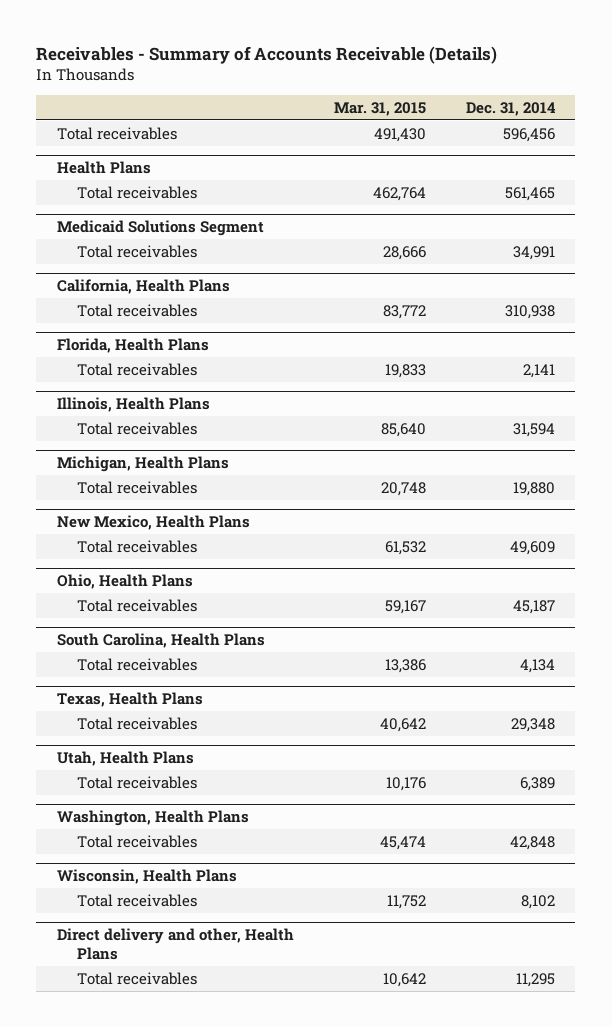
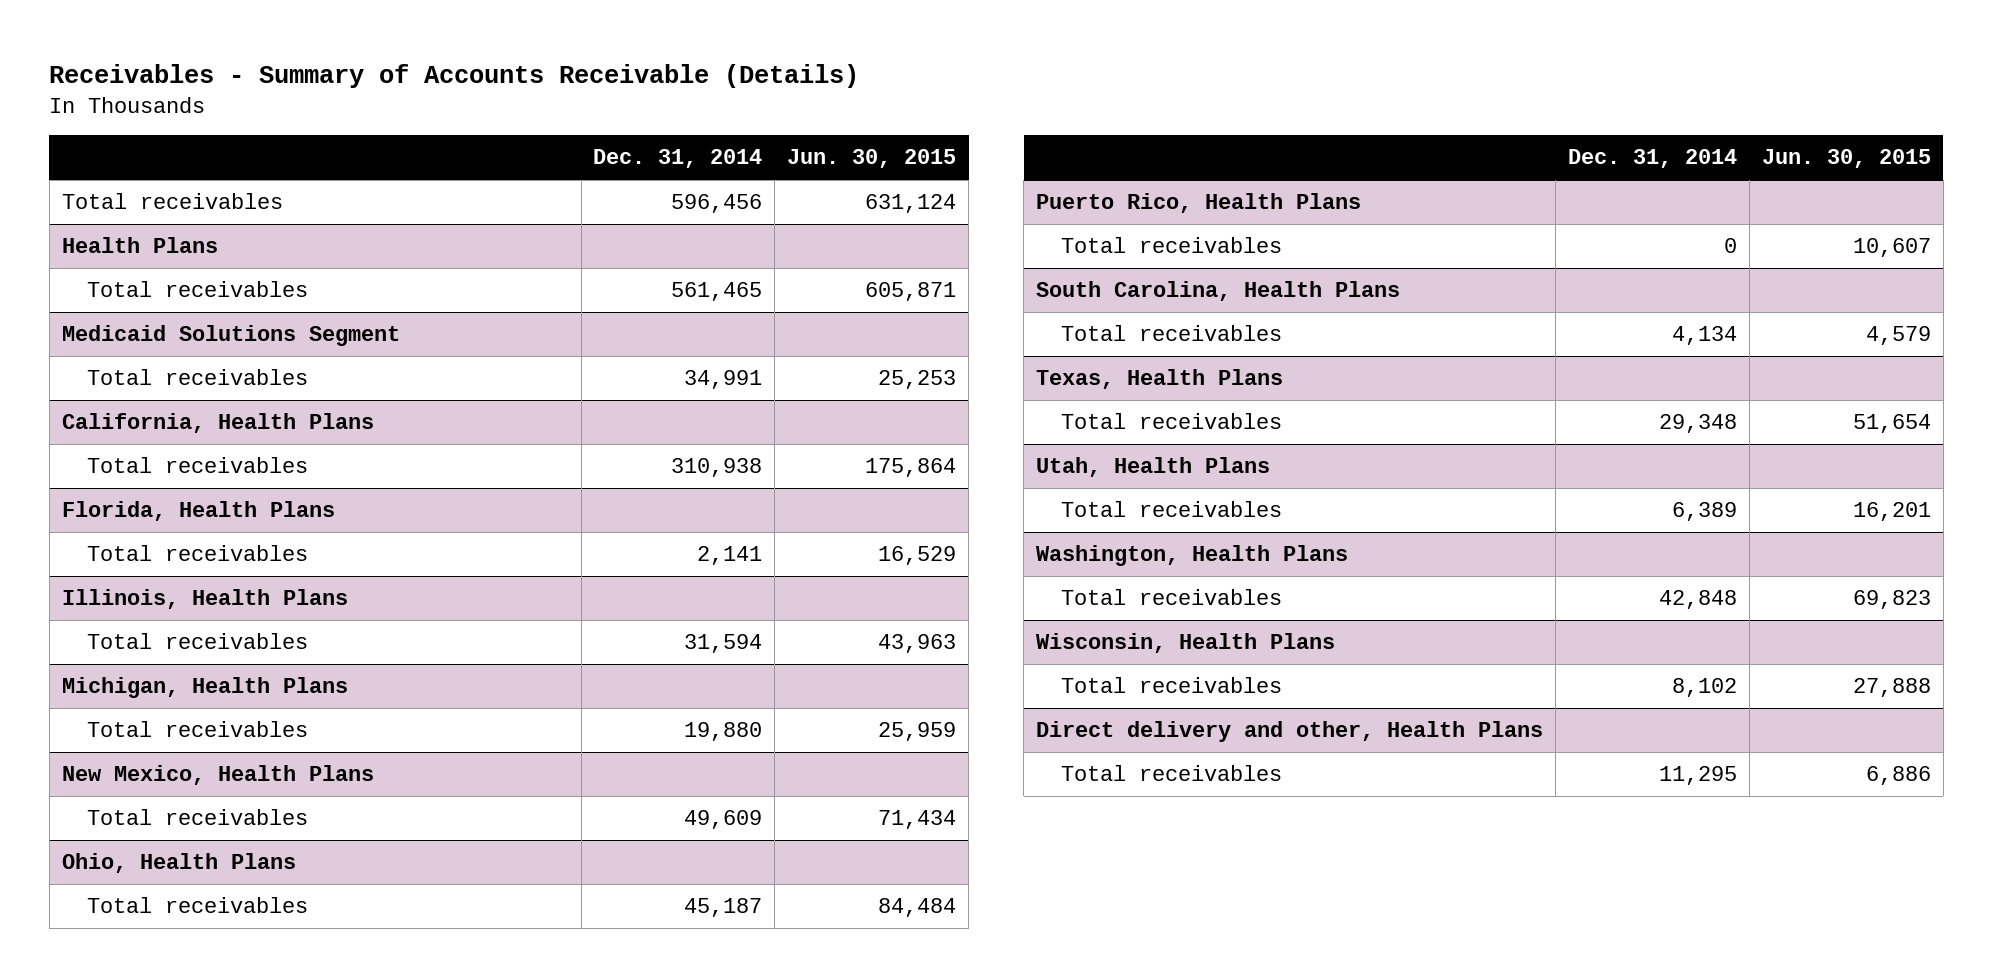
- | Mar. 31, 2015 | Dec. 31, 2014
+ | Dec. 31, 2014 | Jun. 30, 2015
+ Puerto Rico, Health Plans
+ Total receivables | 0 | 10,607

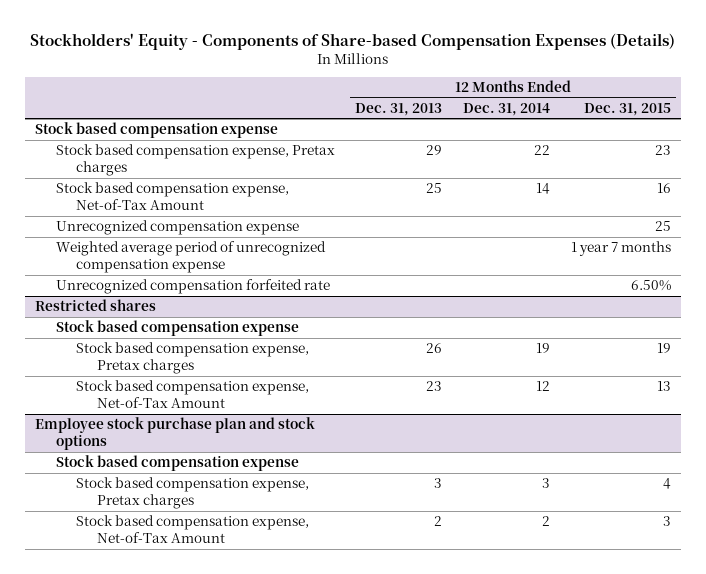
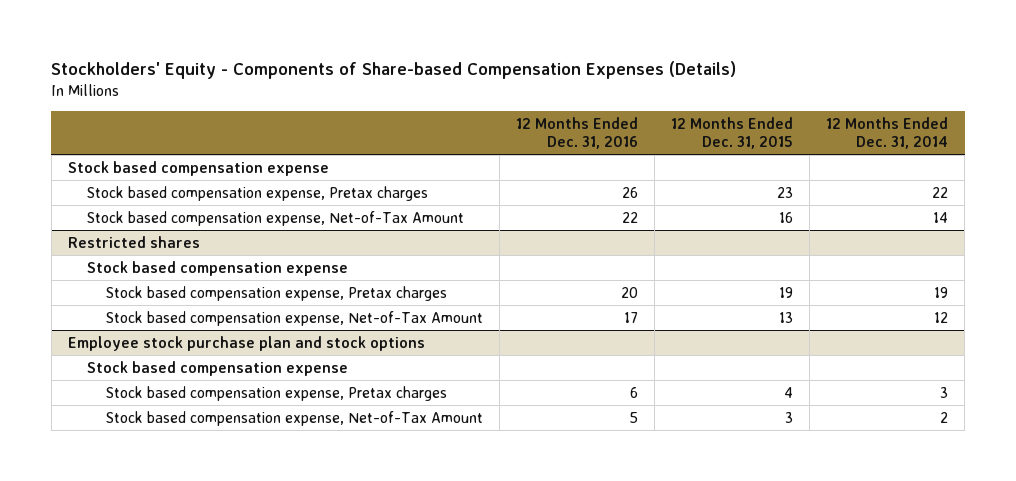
- | 12 Months Ended Dec. 31, 2013 | 12 Months Ended Dec. 31, 2014 | 12 Months Ended Dec. 31, 2015
+ | 12 Months Ended Dec. 31, 2016 | 12 Months Ended Dec. 31, 2015 | 12 Months Ended Dec. 31, 2014
- Unrecognized compensation expense | | | 25
- Weighted average period of unrecognized compensation expense | | | 1 year 7 months
- Unrecognized compensation forfeited rate | | | 6.50%

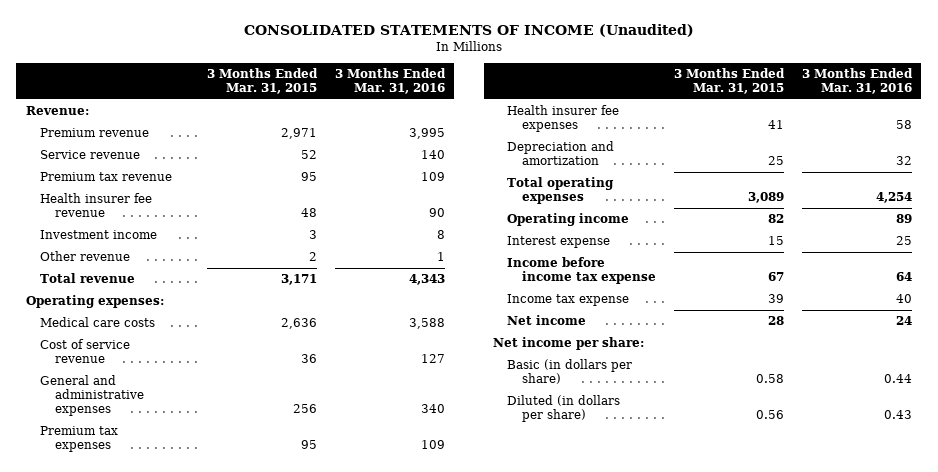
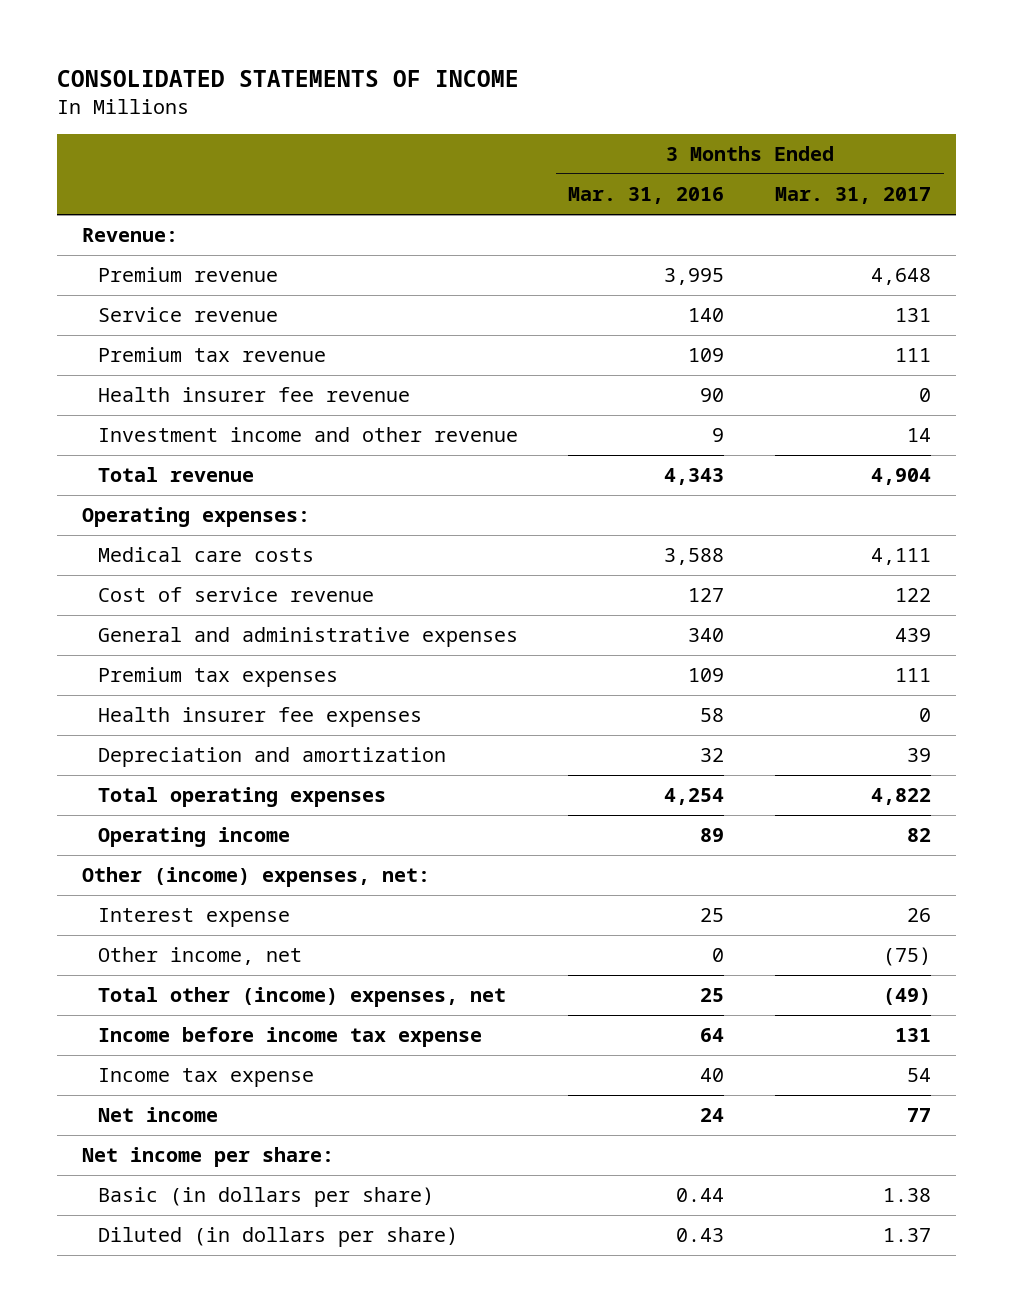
- CONSOLIDATED STATEMENTS OF INCOME (Unaudited)
+ CONSOLIDATED STATEMENTS OF INCOME
- | 3 Months Ended Mar. 31, 2015 | 3 Months Ended Mar. 31, 2016
+ | 3 Months Ended Mar. 31, 2016 | 3 Months Ended Mar. 31, 2017
- Investment income | 3 | 8
- Other revenue | 2 | 1
+ Investment income and other revenue | 9 | 14
+ Other (income) expenses, net:
+ Other income, net | 0 | (75)
+ Total other (income) expenses, net | 25 | (49)

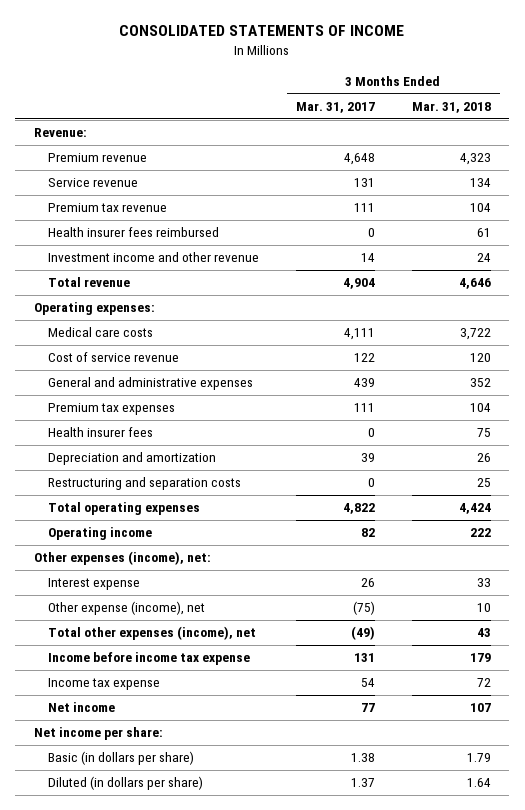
- | 3 Months Ended Mar. 31, 2016 | 3 Months Ended Mar. 31, 2017
+ | 3 Months Ended Mar. 31, 2017 | 3 Months Ended Mar. 31, 2018
- Health insurer fee revenue | 90 | 0
+ Health insurer fees reimbursed | 0 | 61
- Health insurer fee expenses | 58 | 0
+ Health insurer fees | 0 | 75
+ Restructuring and separation costs | 0 | 25
- Other (income) expenses, net:
+ Other expenses (income), net:
- Other income, net | 0 | (75)
- Total other (income) expenses, net | 25 | (49)
+ Other expense (income), net | (75) | 10
+ Total other expenses (income), net | (49) | 43

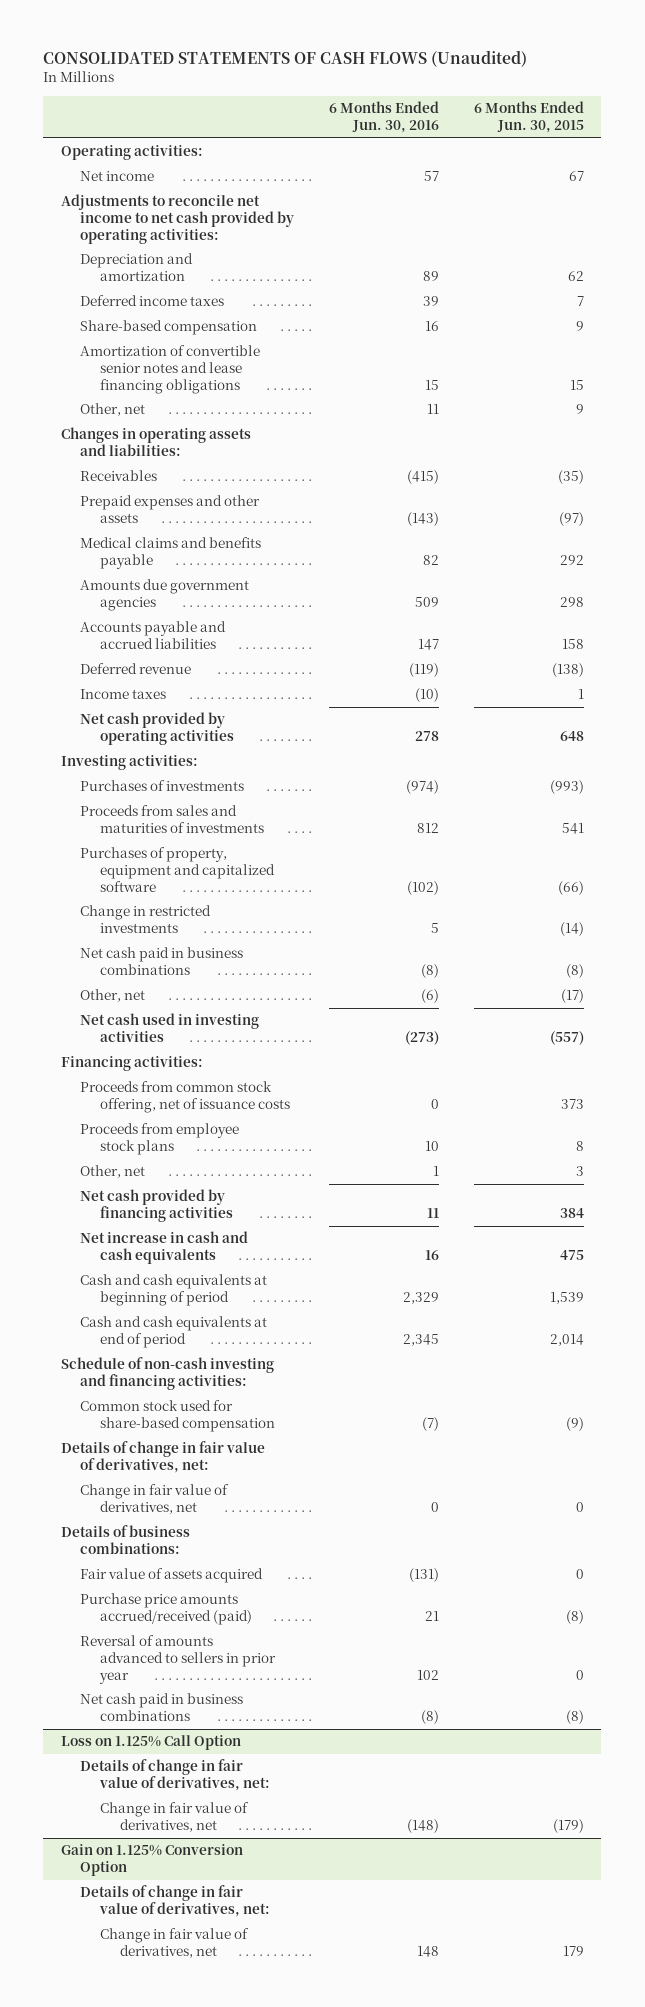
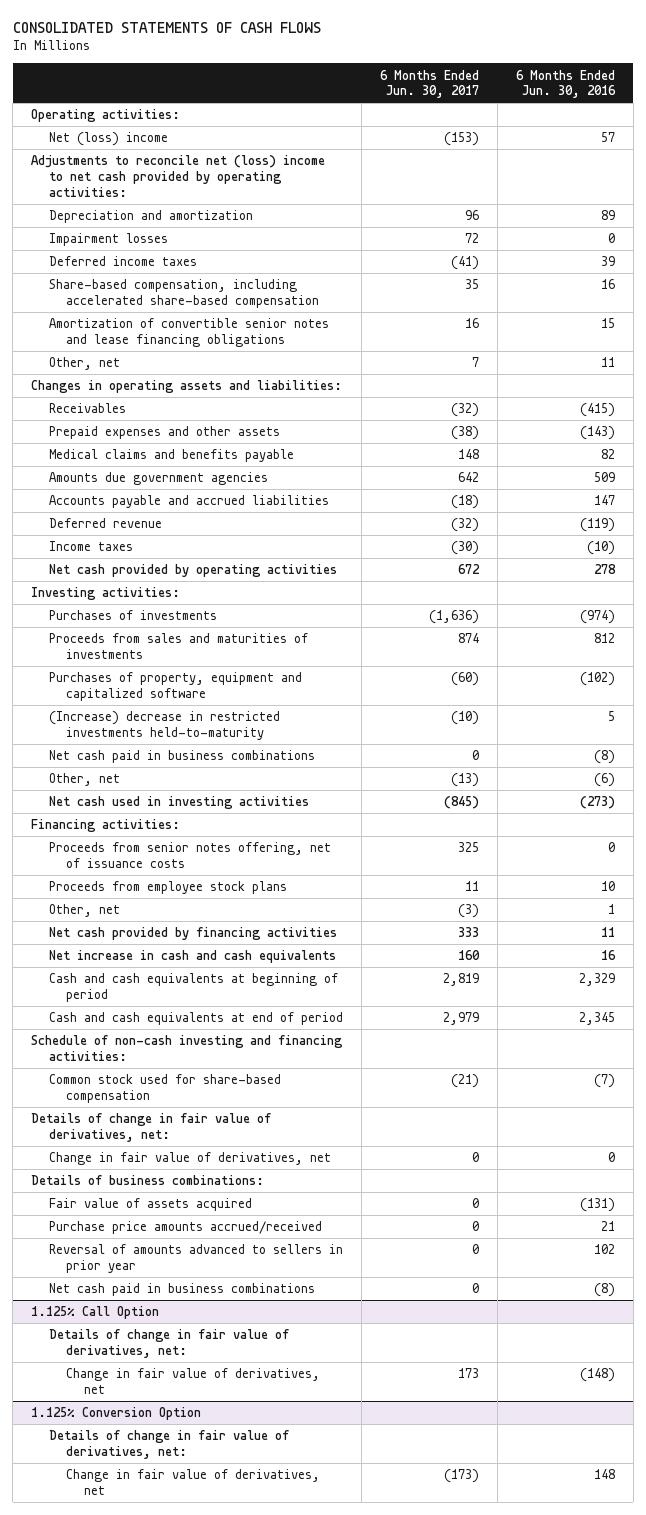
- CONSOLIDATED STATEMENTS OF CASH FLOWS (Unaudited)
+ CONSOLIDATED STATEMENTS OF CASH FLOWS
- | 6 Months Ended Jun. 30, 2016 | 6 Months Ended Jun. 30, 2015
+ | 6 Months Ended Jun. 30, 2017 | 6 Months Ended Jun. 30, 2016
- Net income | 57 | 67
- Adjustments to reconcile net income to net cash provided by operating activities:
+ Net (loss) income | (153) | 57
+ Adjustments to reconcile net (loss) income to net cash provided by operating activities:
+ Impairment losses | 72 | 0
- Share-based compensation | 16 | 9
+ Share-based compensation, including accelerated share-based compensation | 35 | 16
- Change in restricted investments | 5 | (14)
+ (Increase) decrease in restricted investments held-to-maturity | (10) | 5
- Proceeds from common stock offering, net of issuance costs | 0 | 373
+ Proceeds from senior notes offering, net of issuance costs | 325 | 0
- Purchase price amounts accrued/received (paid) | 21 | (8)
+ Purchase price amounts accrued/received | 0 | 21
- Loss on 1.125% Call Option
+ 1.125% Call Option
- Gain on 1.125% Conversion Option
+ 1.125% Conversion Option

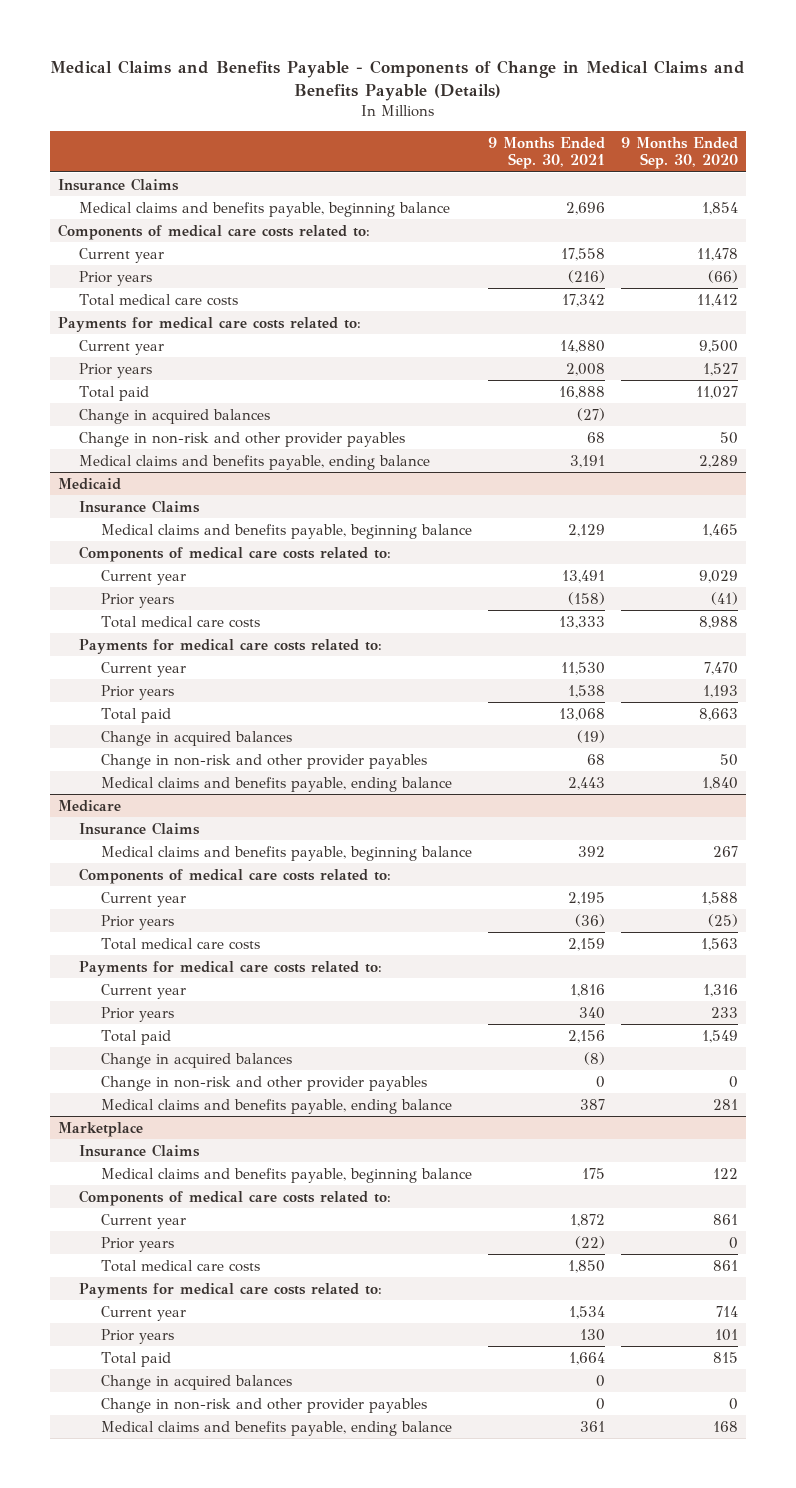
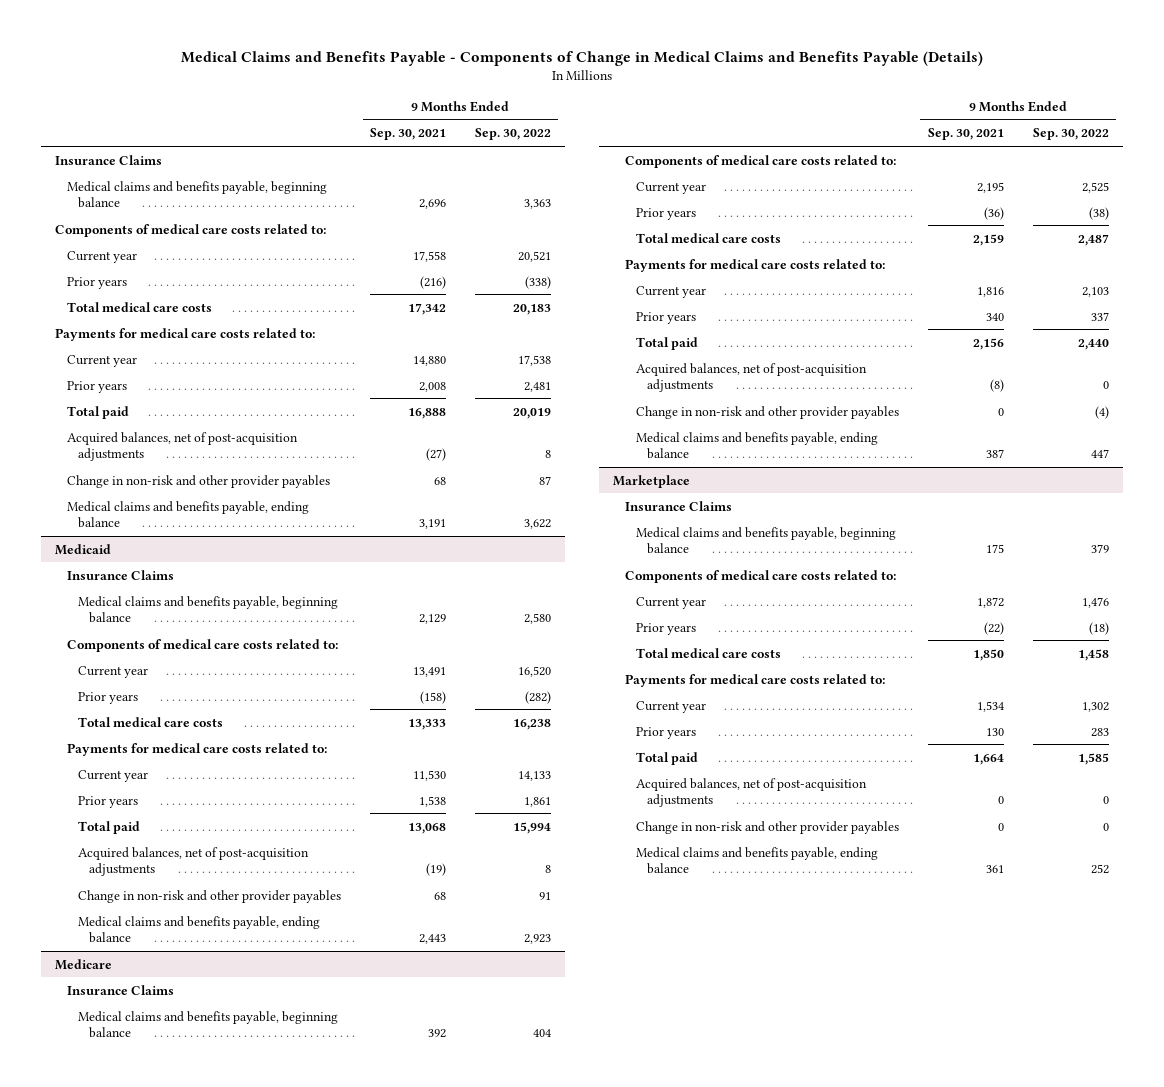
- | 9 Months Ended Sep. 30, 2021 | 9 Months Ended Sep. 30, 2020
+ | 9 Months Ended Sep. 30, 2021 | 9 Months Ended Sep. 30, 2022
- Change in acquired balances | (27) |
+ Acquired balances, net of post-acquisition adjustments | (27) | 8
@ Medicaid
- Change in acquired balances | (19) |
+ Acquired balances, net of post-acquisition adjustments | (19) | 8
@ Medicare
- Change in acquired balances | (8) |
+ Acquired balances, net of post-acquisition adjustments | (8) | 0
@ Marketplace
- Change in acquired balances | 0 |
+ Acquired balances, net of post-acquisition adjustments | 0 | 0

